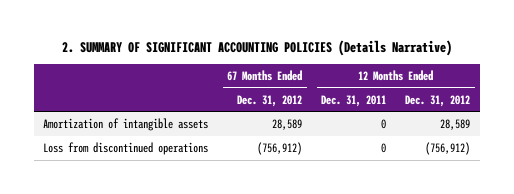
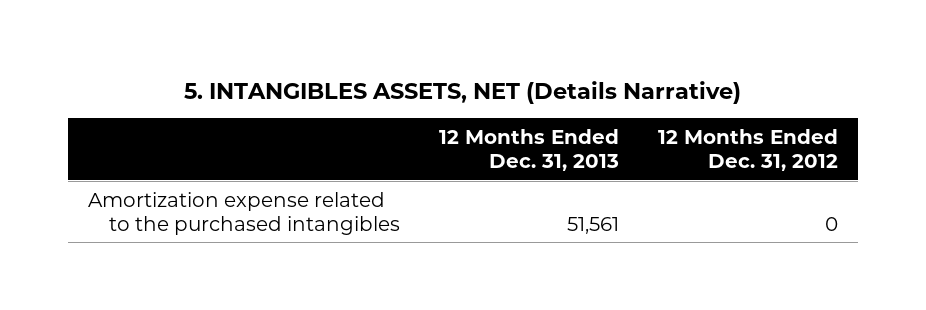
- 2. SUMMARY OF SIGNIFICANT ACCOUNTING POLICIES (Details Narrative)
+ 5. INTANGIBLES ASSETS, NET (Details Narrative)
- | 67 Months Ended Dec. 31, 2012 | 12 Months Ended Dec. 31, 2011 | 12 Months Ended Dec. 31, 2012
+ | 12 Months Ended Dec. 31, 2013 | 12 Months Ended Dec. 31, 2012
- Amortization of intangible assets | 28,589 | 0 | 28,589
- Loss from discontinued operations | (756,912) | 0 | (756,912)
+ Amortization expense related to the purchased intangibles | 51,561 | 0

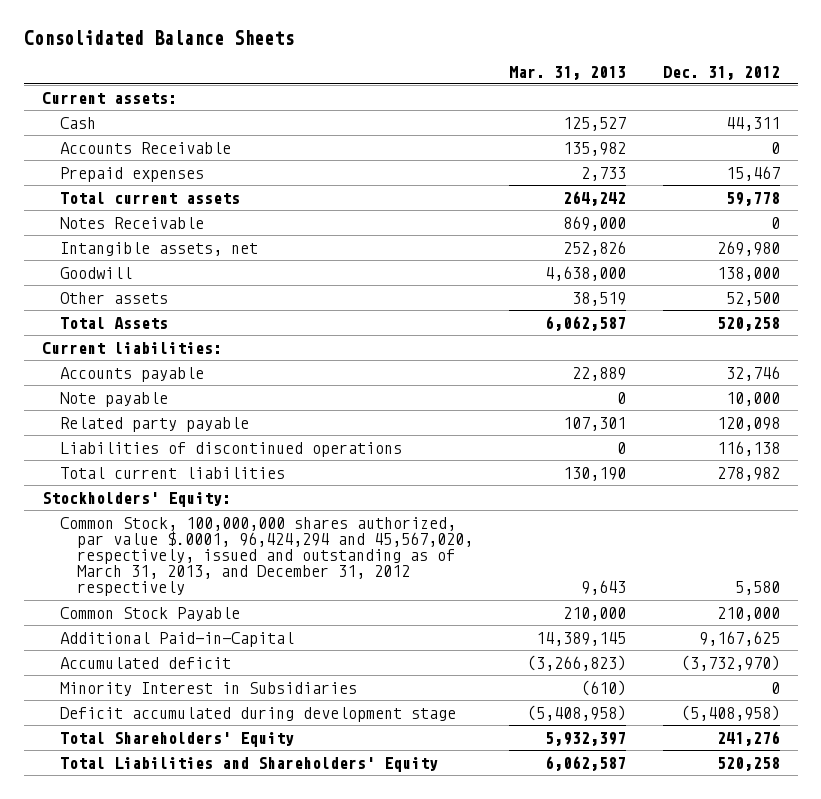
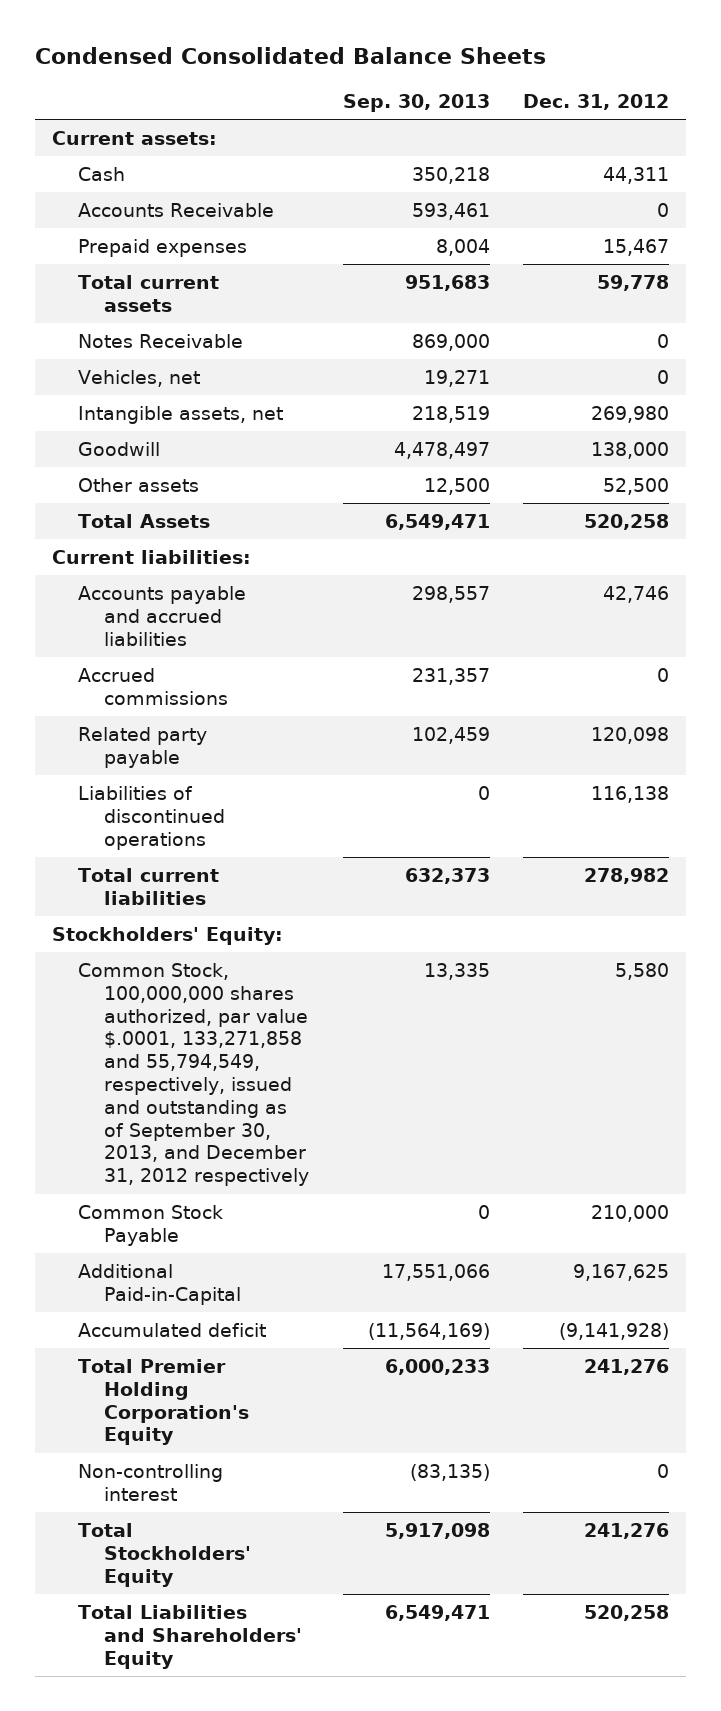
- Consolidated Balance Sheets
+ Condensed Consolidated Balance Sheets
- | Mar. 31, 2013 | Dec. 31, 2012
+ | Sep. 30, 2013 | Dec. 31, 2012
+ Vehicles, net | 19,271 | 0
- Accounts payable | 22,889 | 32,746
- Note payable | 0 | 10,000
+ Accounts payable and accrued liabilities | 298,557 | 42,746
+ Accrued commissions | 231,357 | 0
- Common Stock, 100,000,000 shares authorized, par value $.0001, 96,424,294 and 45,567,020, respectively, issued and outstanding as of March 31, 2013, and December 31, 2012 respectively | 9,643 | 5,580
+ Common Stock, 100,000,000 shares authorized, par value $.0001, 133,271,858 and 55,794,549, respectively, issued and outstanding as of September 30, 2013, and December 31, 2012 respectively | 13,335 | 5,580
- Accumulated deficit | (3,266,823) | (3,732,970)
- Minority Interest in Subsidiaries | (610) | 0
- Deficit accumulated during development stage | (5,408,958) | (5,408,958)
- Total Shareholders' Equity | 5,932,397 | 241,276
+ Accumulated deficit | (11,564,169) | (9,141,928)
+ Total Premier Holding Corporation's Equity | 6,000,233 | 241,276
+ Non-controlling interest | (83,135) | 0
+ Total Stockholders' Equity | 5,917,098 | 241,276

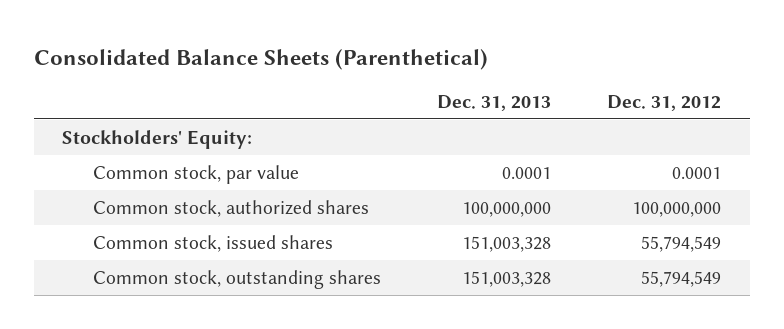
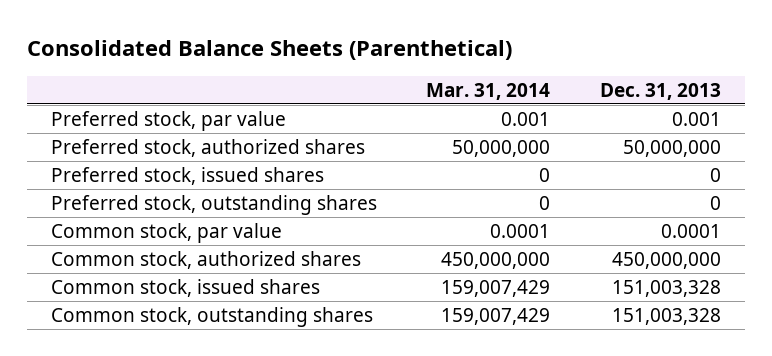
- | Dec. 31, 2013 | Dec. 31, 2012
+ | Mar. 31, 2014 | Dec. 31, 2013
- Stockholders' Equity:
+ Preferred stock, par value | 0.001 | 0.001
+ Preferred stock, authorized shares | 50,000,000 | 50,000,000
+ Preferred stock, issued shares | 0 | 0
+ Preferred stock, outstanding shares | 0 | 0
- Common stock, authorized shares | 100,000,000 | 100,000,000
+ Common stock, authorized shares | 450,000,000 | 450,000,000

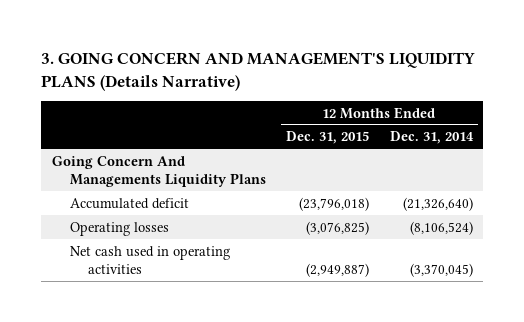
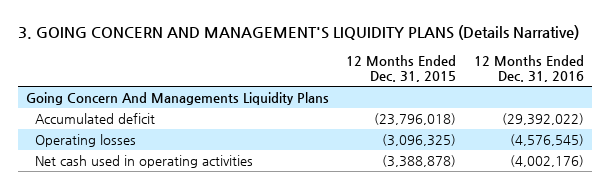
- | 12 Months Ended Dec. 31, 2015 | 12 Months Ended Dec. 31, 2014
+ | 12 Months Ended Dec. 31, 2015 | 12 Months Ended Dec. 31, 2016
- Operating losses | (3,076,825) | (8,106,524)
- Net cash used in operating activities | (2,949,887) | (3,370,045)
+ Operating losses | (3,096,325) | (4,576,545)
+ Net cash used in operating activities | (3,388,878) | (4,002,176)

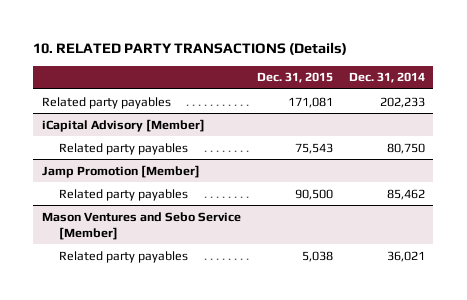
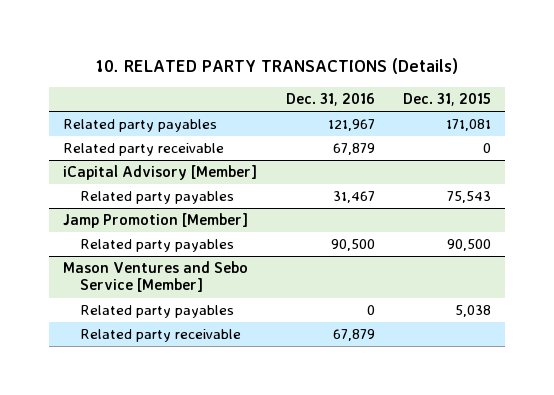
- | Dec. 31, 2015 | Dec. 31, 2014
+ | Dec. 31, 2016 | Dec. 31, 2015
+ Related party receivable | 67,879 | 0
@ Mason Ventures and Sebo Service [Member]
+ Related party receivable | 67,879 |

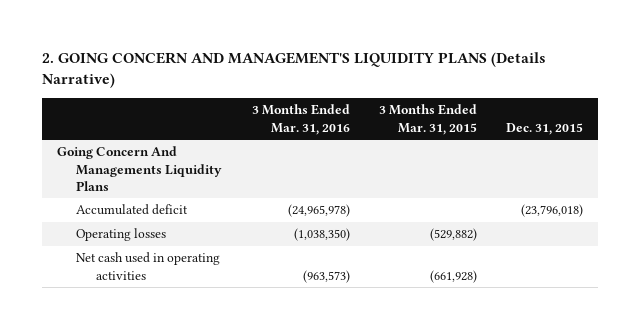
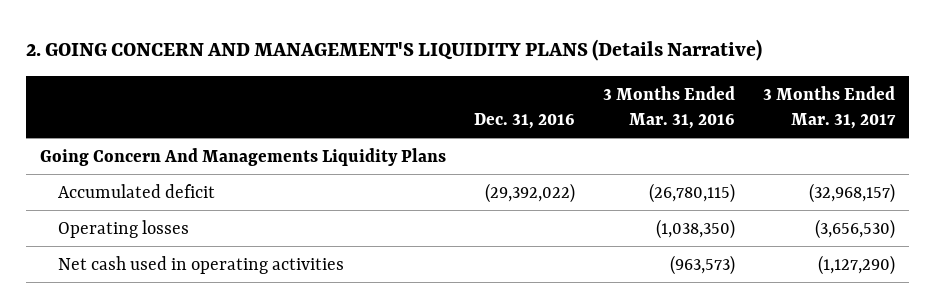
- | 3 Months Ended Mar. 31, 2016 | 3 Months Ended Mar. 31, 2015 | Dec. 31, 2015
+ | Dec. 31, 2016 | 3 Months Ended Mar. 31, 2016 | 3 Months Ended Mar. 31, 2017
- Accumulated deficit | (24,965,978) | | (23,796,018)
+ Accumulated deficit | (29,392,022) | (26,780,115) | (32,968,157)

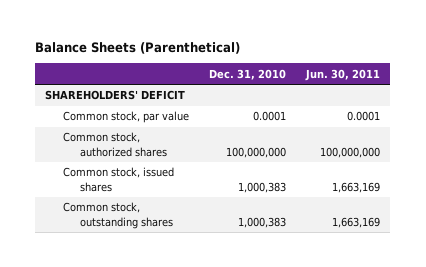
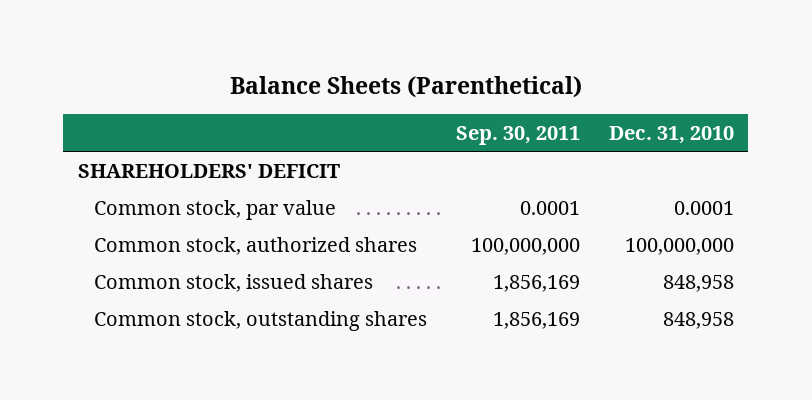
- | Dec. 31, 2010 | Jun. 30, 2011
+ | Sep. 30, 2011 | Dec. 31, 2010
- Common stock, issued shares | 1,000,383 | 1,663,169
- Common stock, outstanding shares | 1,000,383 | 1,663,169
+ Common stock, issued shares | 1,856,169 | 848,958
+ Common stock, outstanding shares | 1,856,169 | 848,958

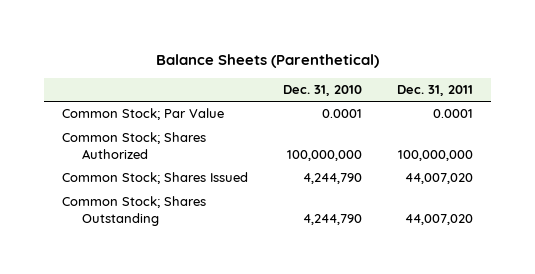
- | Sep. 30, 2011 | Dec. 31, 2010
+ | Dec. 31, 2010 | Dec. 31, 2011
- SHAREHOLDERS' DEFICIT
- Common stock, par value | 0.0001 | 0.0001
- Common stock, authorized shares | 100,000,000 | 100,000,000
- Common stock, issued shares | 1,856,169 | 848,958
- Common stock, outstanding shares | 1,856,169 | 848,958
+ Common Stock; Par Value | 0.0001 | 0.0001
+ Common Stock; Shares Authorized | 100,000,000 | 100,000,000
+ Common Stock; Shares Issued | 4,244,790 | 44,007,020
+ Common Stock; Shares Outstanding | 4,244,790 | 44,007,020

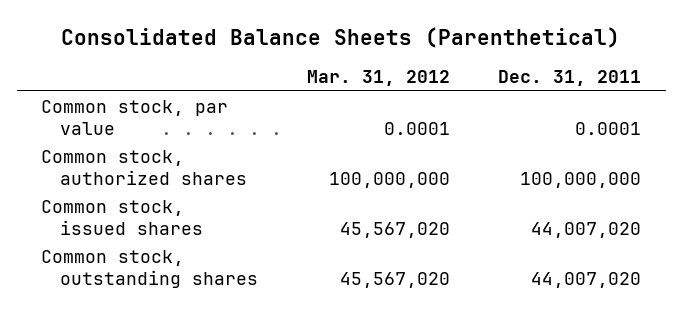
- Balance Sheets (Parenthetical)
+ Consolidated Balance Sheets (Parenthetical)
- | Dec. 31, 2010 | Dec. 31, 2011
+ | Mar. 31, 2012 | Dec. 31, 2011
- Common Stock; Par Value | 0.0001 | 0.0001
- Common Stock; Shares Authorized | 100,000,000 | 100,000,000
- Common Stock; Shares Issued | 4,244,790 | 44,007,020
- Common Stock; Shares Outstanding | 4,244,790 | 44,007,020
+ Common stock, par value | 0.0001 | 0.0001
+ Common stock, authorized shares | 100,000,000 | 100,000,000
+ Common stock, issued shares | 45,567,020 | 44,007,020
+ Common stock, outstanding shares | 45,567,020 | 44,007,020

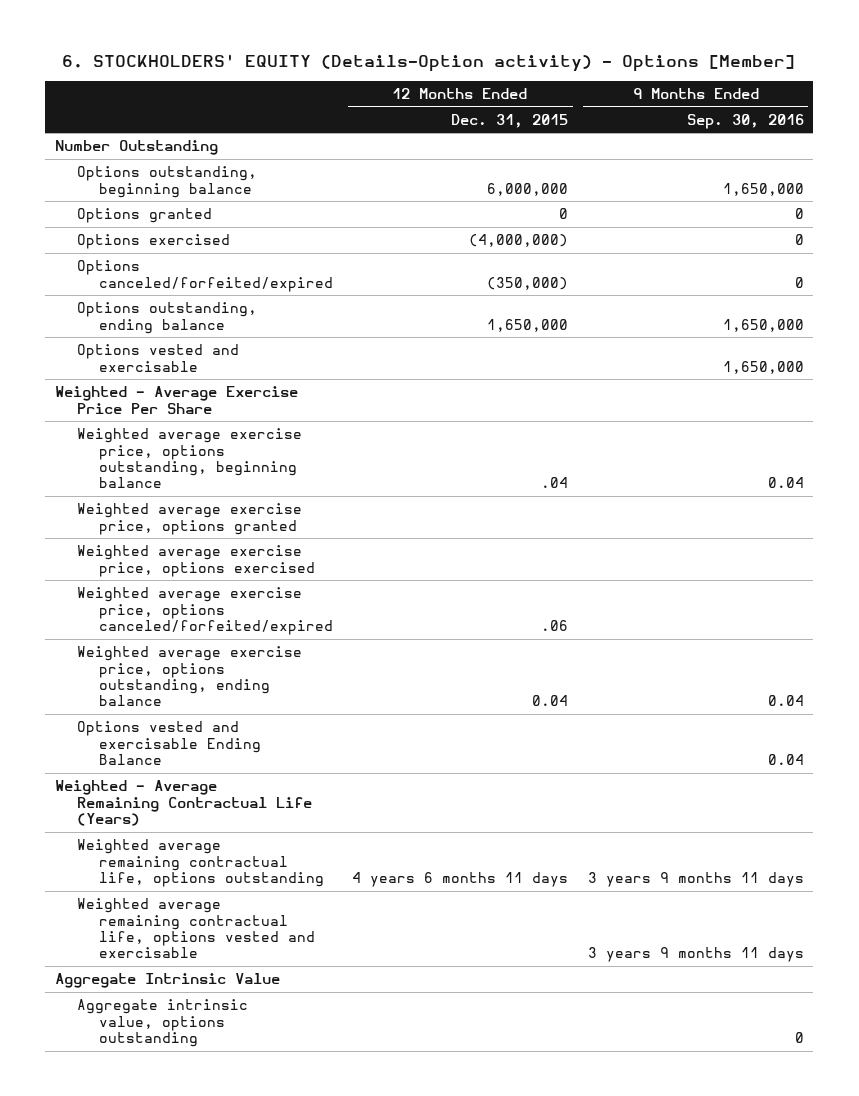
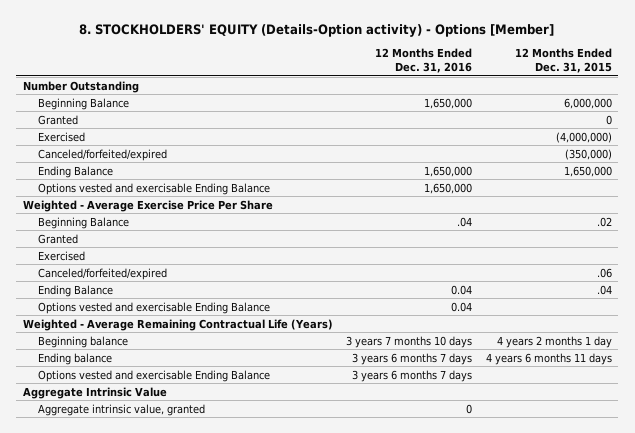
- 6. STOCKHOLDERS' EQUITY (Details-Option activity) - Options [Member]
+ 8. STOCKHOLDERS' EQUITY (Details-Option activity) - Options [Member]
- | 12 Months Ended Dec. 31, 2015 | 9 Months Ended Sep. 30, 2016
+ | 12 Months Ended Dec. 31, 2016 | 12 Months Ended Dec. 31, 2015
- Options outstanding, beginning balance | 6,000,000 | 1,650,000
- Options granted | 0 | 0
- Options exercised | (4,000,000) | 0
- Options canceled/forfeited/expired | (350,000) | 0
- Options outstanding, ending balance | 1,650,000 | 1,650,000
- Options vested and exercisable | | 1,650,000
+ Beginning Balance | 1,650,000 | 6,000,000
+ Granted | | 0
+ Exercised | | (4,000,000)
+ Canceled/forfeited/expired | | (350,000)
+ Ending Balance | 1,650,000 | 1,650,000
+ Options vested and exercisable Ending Balance | 1,650,000 |
- Weighted average exercise price, options outstanding, beginning balance | .04 | 0.04
- Weighted average exercise price, options granted
- Weighted average exercise price, options exercised
- Weighted average exercise price, options canceled/forfeited/expired | .06 |
- Weighted average exercise price, options outstanding, ending balance | 0.04 | 0.04
+ Beginning Balance | .04 | .02
+ Granted
+ Exercised
+ Canceled/forfeited/expired | | .06
+ Ending Balance | 0.04 | .04
- Weighted average remaining contractual life, options outstanding | 4 years 6 months 11 days | 3 years 9 months 11 days
- Weighted average remaining contractual life, options vested and exercisable | | 3 years 9 months 11 days
+ Beginning balance | 3 years 7 months 10 days | 4 years 2 months 1 day
+ Ending balance | 3 years 6 months 7 days | 4 years 6 months 11 days
+ Options vested and exercisable Ending Balance | 3 years 6 months 7 days |
- Aggregate intrinsic value, options outstanding | | 0
+ Aggregate intrinsic value, granted | 0 |

